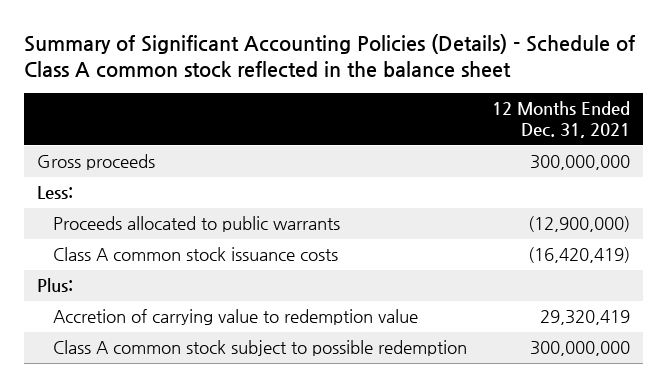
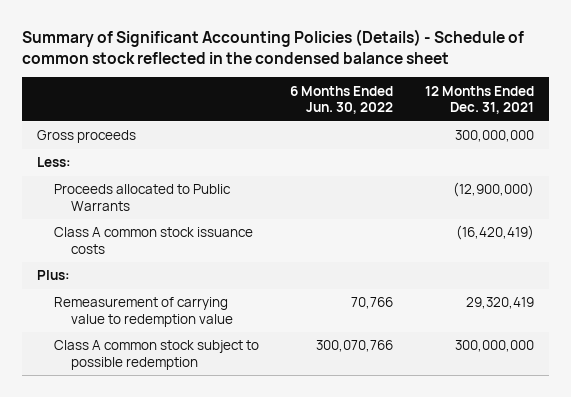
- Summary of Significant Accounting Policies (Details) - Schedule of Class A common stock reflected in the balance sheet
+ Summary of Significant Accounting Policies (Details) - Schedule of common stock reflected in the condensed balance sheet
- | 12 Months Ended Dec. 31, 2021
+ | 6 Months Ended Jun. 30, 2022 | 12 Months Ended Dec. 31, 2021
- Proceeds allocated to public warrants | (12,900,000)
+ Proceeds allocated to Public Warrants | | (12,900,000)
- Accretion of carrying value to redemption value | 29,320,419
+ Remeasurement of carrying value to redemption value | 70,766 | 29,320,419

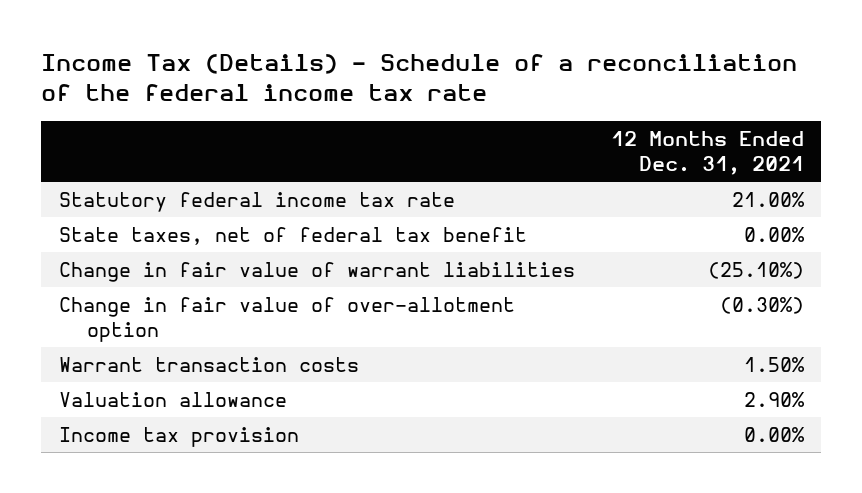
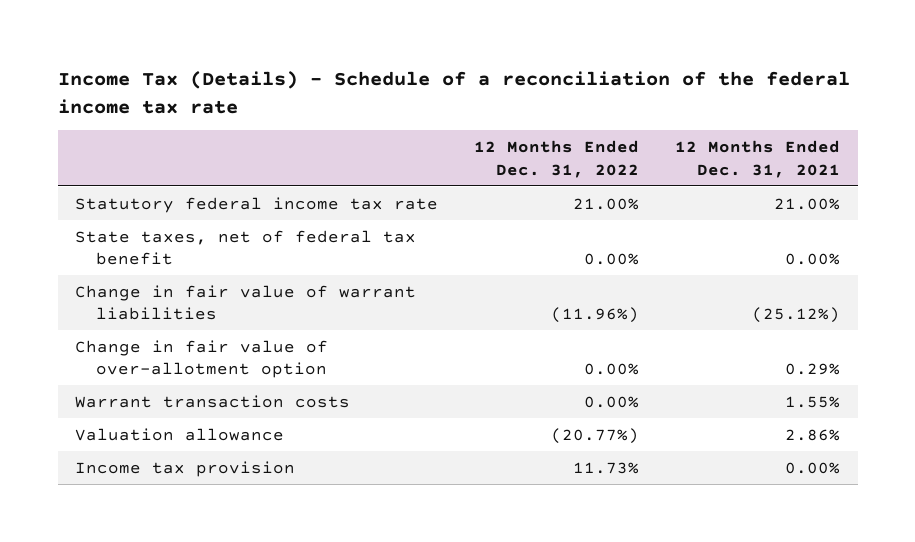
- | 12 Months Ended Dec. 31, 2021
+ | 12 Months Ended Dec. 31, 2022 | 12 Months Ended Dec. 31, 2021
- Change in fair value of warrant liabilities | (25.10%)
- Change in fair value of over-allotment option | (0.30%)
- Warrant transaction costs | 1.50%
- Valuation allowance | 2.90%
+ Change in fair value of warrant liabilities | (11.96%) | (25.12%)
+ Change in fair value of over-allotment option | 0.00% | 0.29%
+ Warrant transaction costs | 0.00% | 1.55%
+ Valuation allowance | (20.77%) | 2.86%

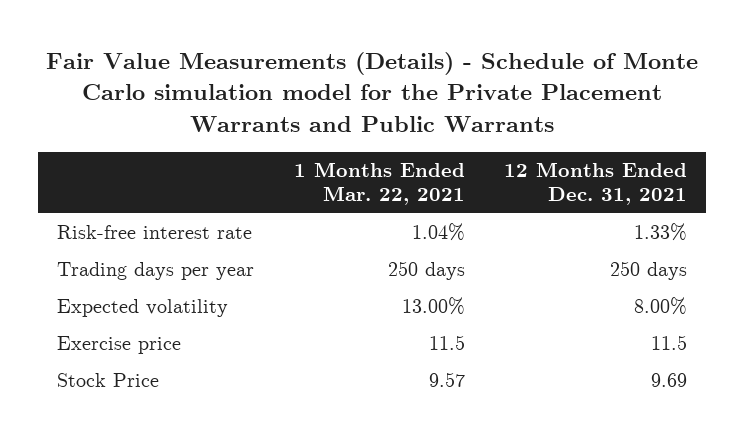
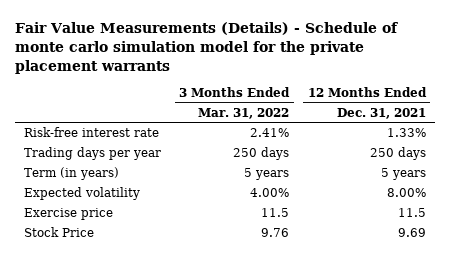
- Fair Value Measurements (Details) - Schedule of Monte Carlo simulation model for the Private Placement Warrants and Public Warrants
+ Fair Value Measurements (Details) - Schedule of monte carlo simulation model for the private placement warrants
- | 1 Months Ended Mar. 22, 2021 | 12 Months Ended Dec. 31, 2021
+ | 3 Months Ended Mar. 31, 2022 | 12 Months Ended Dec. 31, 2021
+ Term (in years) | 5 years | 5 years

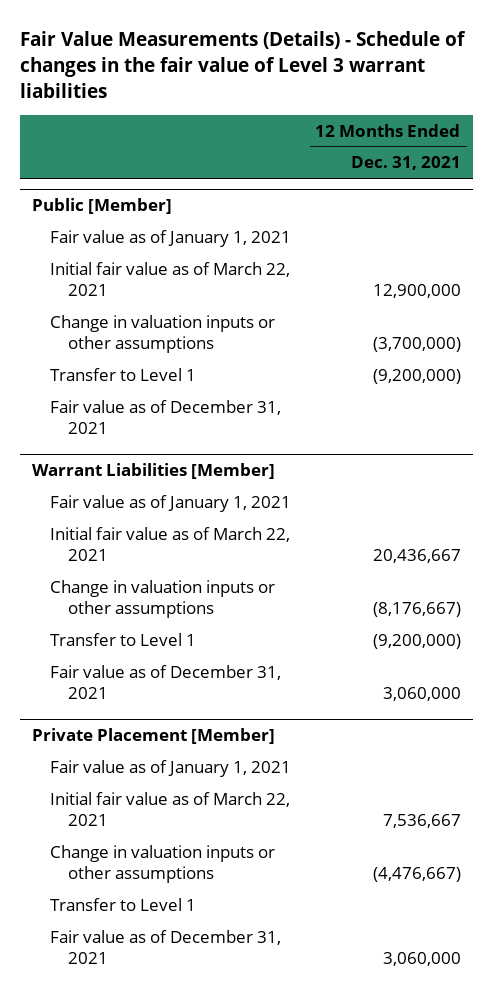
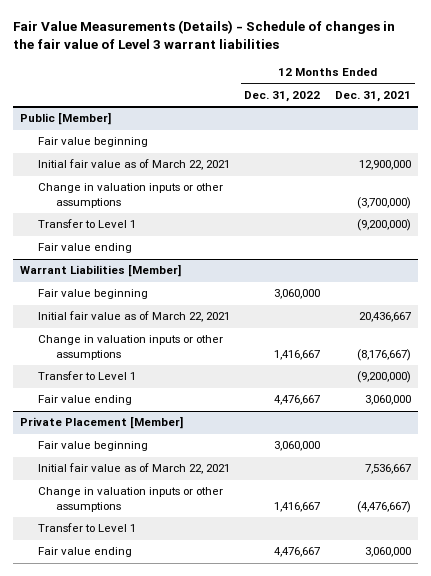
- | 12 Months Ended Dec. 31, 2021
+ | 12 Months Ended Dec. 31, 2022 | 12 Months Ended Dec. 31, 2021
@ Public [Member]
- Fair value as of January 1, 2021
+ Fair value beginning
- Fair value as of December 31, 2021
+ Fair value ending
@ Warrant Liabilities [Member]
- Fair value as of January 1, 2021
+ Fair value beginning | 3,060,000 |
- Fair value as of December 31, 2021 | 3,060,000
+ Fair value ending | 4,476,667 | 3,060,000
@ Private Placement [Member]
- Fair value as of January 1, 2021
+ Fair value beginning | 3,060,000 |
- Fair value as of December 31, 2021 | 3,060,000
+ Fair value ending | 4,476,667 | 3,060,000

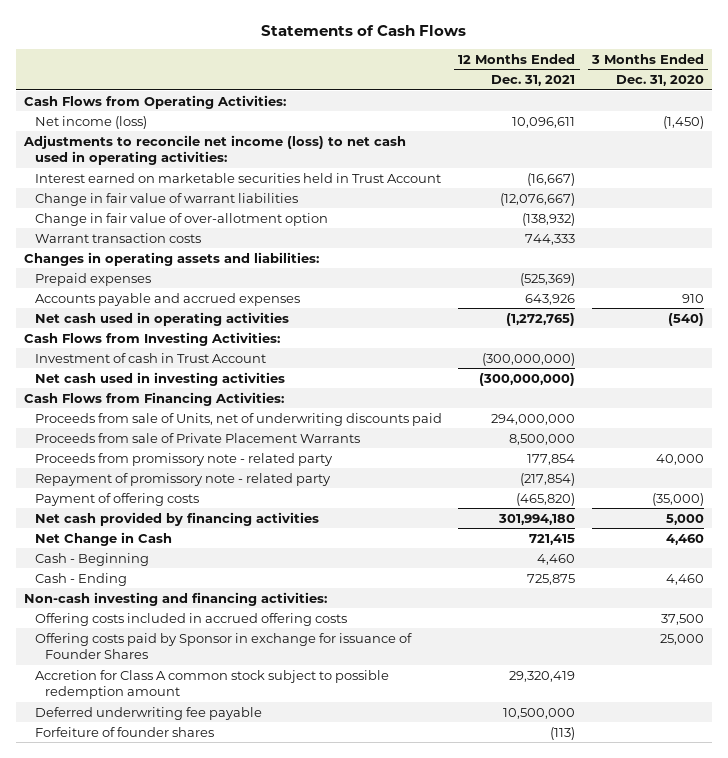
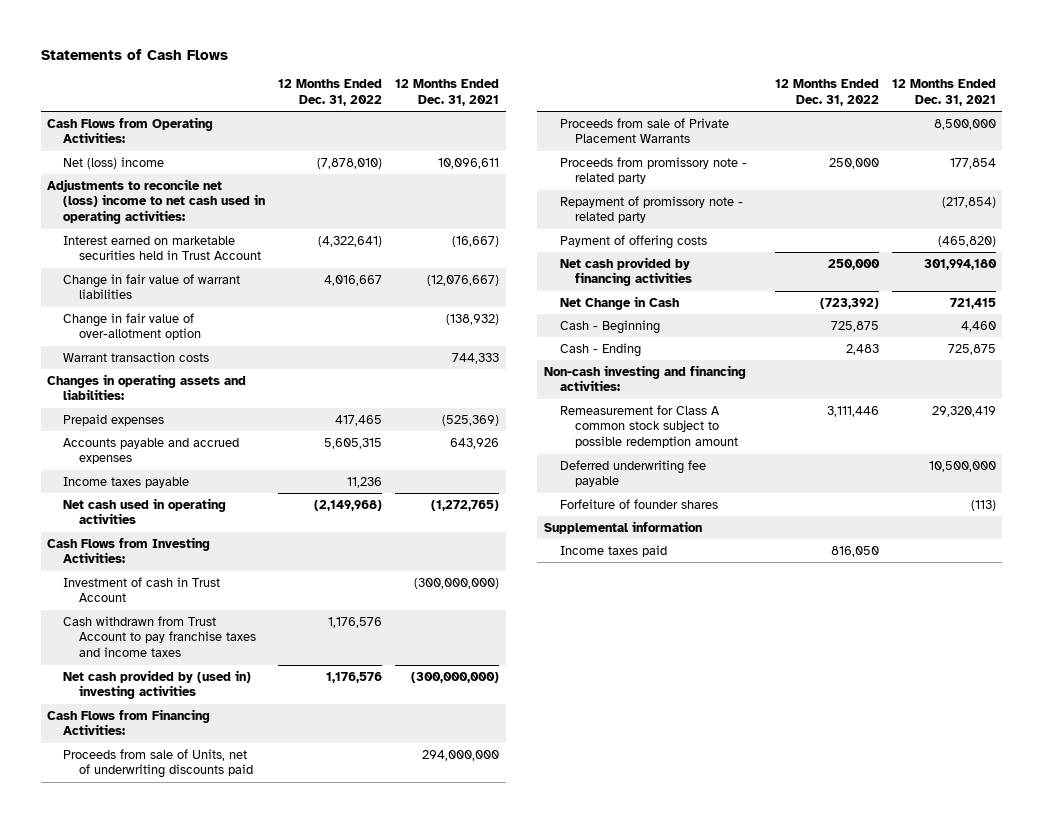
- | 12 Months Ended Dec. 31, 2021 | 3 Months Ended Dec. 31, 2020
+ | 12 Months Ended Dec. 31, 2022 | 12 Months Ended Dec. 31, 2021
- Net income (loss) | 10,096,611 | (1,450)
- Adjustments to reconcile net income (loss) to net cash used in operating activities:
+ Net (loss) income | (7,878,010) | 10,096,611
+ Adjustments to reconcile net (loss) income to net cash used in operating activities:
+ Income taxes payable | 11,236 |
- Net cash used in investing activities | (300,000,000) |
+ Cash withdrawn from Trust Account to pay franchise taxes and income taxes | 1,176,576 |
+ Net cash provided by (used in) investing activities | 1,176,576 | (300,000,000)
- Offering costs included in accrued offering costs | | 37,500
- Offering costs paid by Sponsor in exchange for issuance of Founder Shares | | 25,000
- Accretion for Class A common stock subject to possible redemption amount | 29,320,419 |
+ Remeasurement for Class A common stock subject to possible redemption amount | 3,111,446 | 29,320,419
+ Supplemental information
+ Income taxes paid | 816,050 |

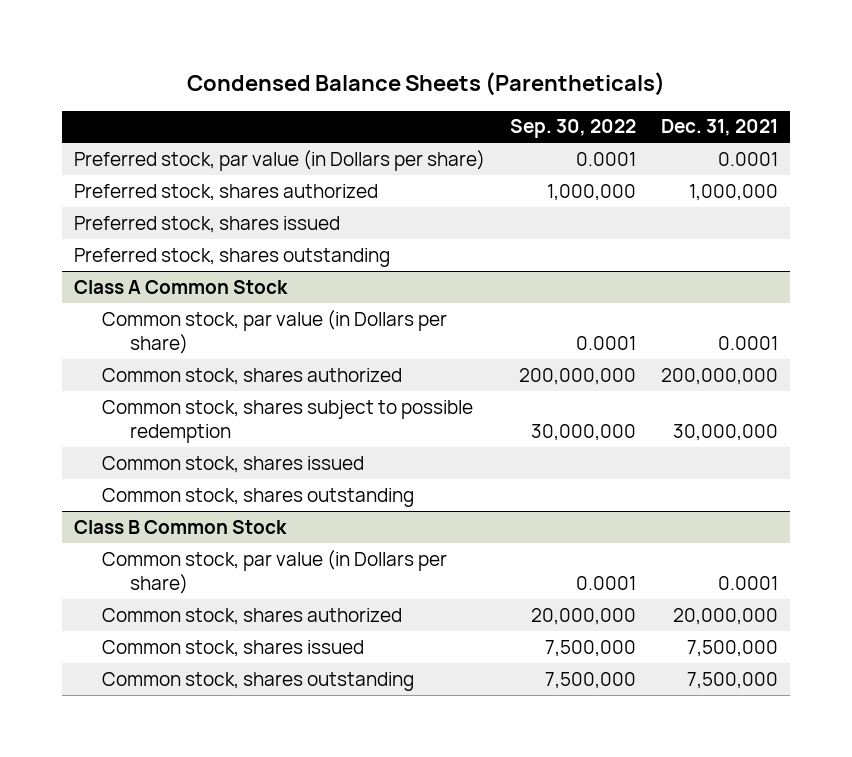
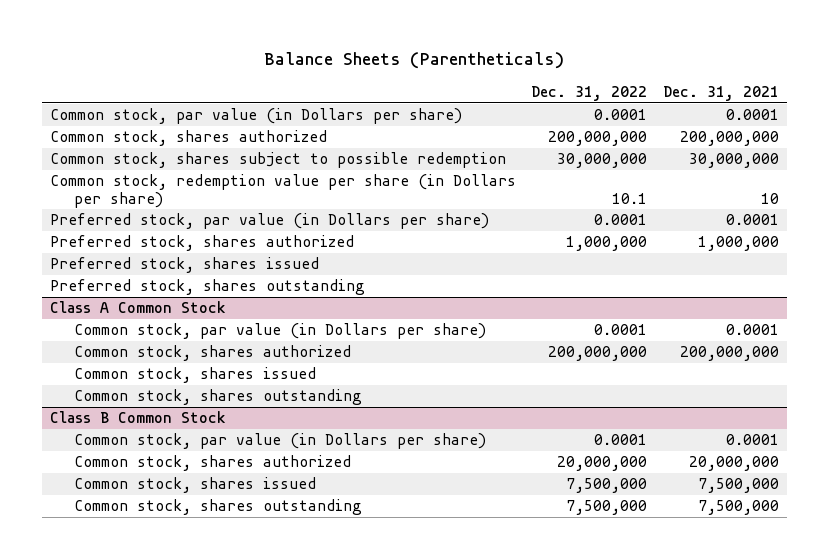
- Condensed Balance Sheets (Parentheticals)
+ Balance Sheets (Parentheticals)
- | Sep. 30, 2022 | Dec. 31, 2021
+ | Dec. 31, 2022 | Dec. 31, 2021
+ Common stock, par value (in Dollars per share) | 0.0001 | 0.0001
+ Common stock, shares authorized | 200,000,000 | 200,000,000
+ Common stock, shares subject to possible redemption | 30,000,000 | 30,000,000
+ Common stock, redemption value per share (in Dollars per share) | 10.1 | 10
@ Class A Common Stock
- Common stock, shares subject to possible redemption | 30,000,000 | 30,000,000

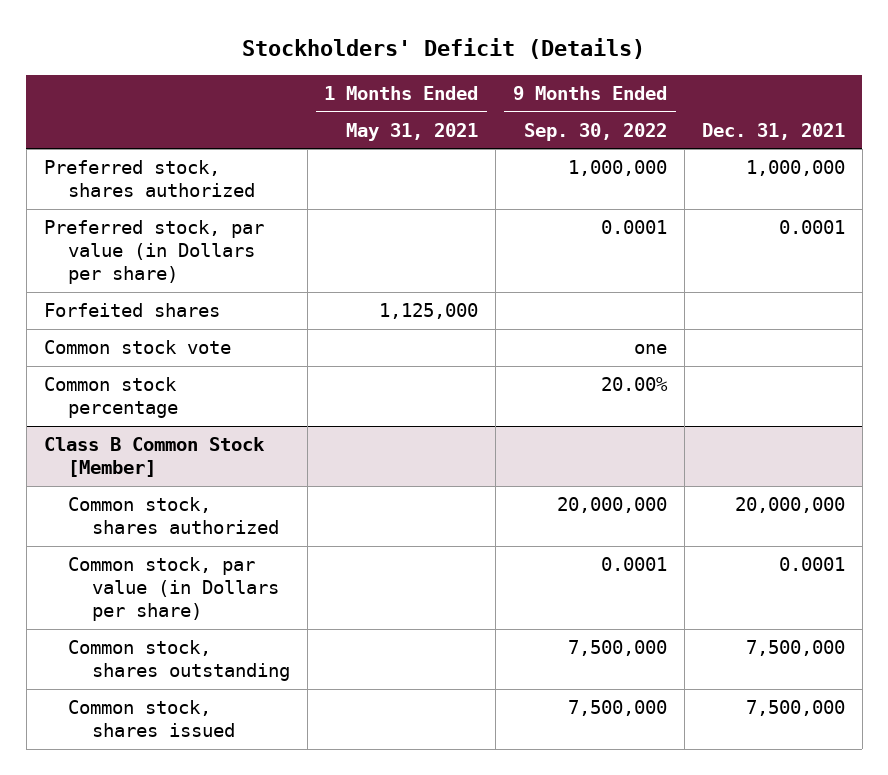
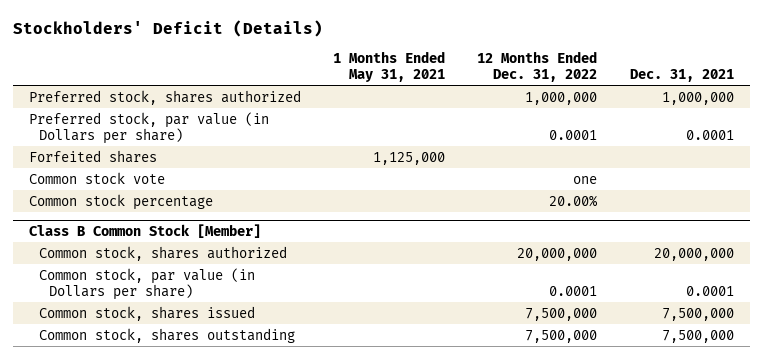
- | 1 Months Ended May 31, 2021 | 9 Months Ended Sep. 30, 2022 | Dec. 31, 2021
+ | 1 Months Ended May 31, 2021 | 12 Months Ended Dec. 31, 2022 | Dec. 31, 2021
@ Class B Common Stock [Member]
moved down: Common stock, shares outstanding | | 7,500,000 | 7,500,000

